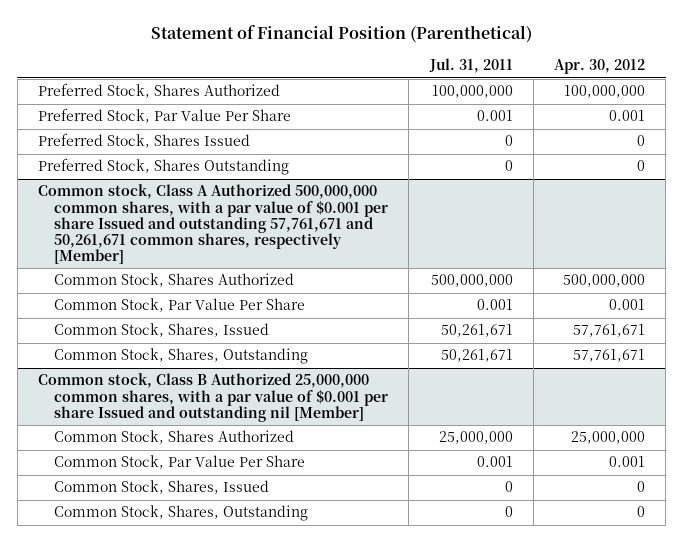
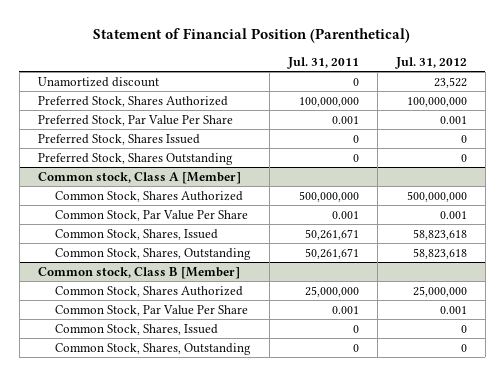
- | Jul. 31, 2011 | Apr. 30, 2012
+ | Jul. 31, 2011 | Jul. 31, 2012
+ Unamortized discount | 0 | 23,522
- Common stock, Class A Authorized 500,000,000 common shares, with a par value of $0.001 per share Issued and outstanding 57,761,671 and 50,261,671 common shares, respectively [Member]
+ Common stock, Class A [Member]
- Common stock, Class B Authorized 25,000,000 common shares, with a par value of $0.001 per share Issued and outstanding nil [Member]
+ Common stock, Class B [Member]

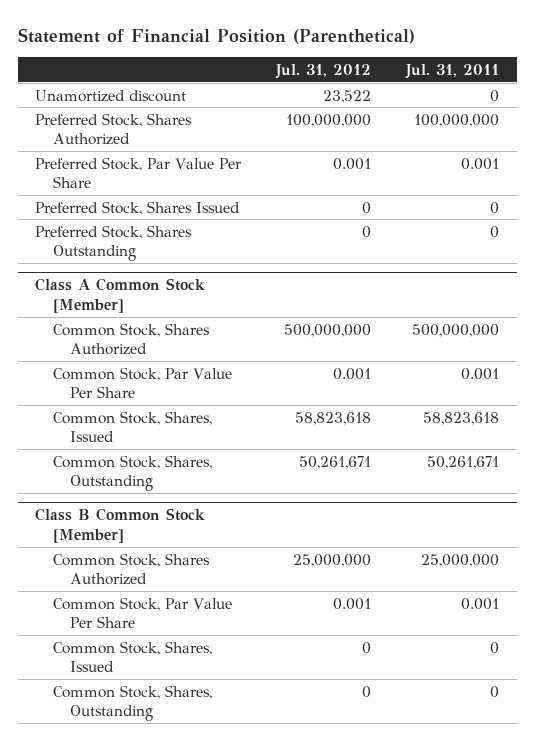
- | Jul. 31, 2011 | Jul. 31, 2012
+ | Jul. 31, 2012 | Jul. 31, 2011
- Common stock, Class A [Member]
+ Class A Common Stock [Member]
- Common Stock, Shares, Issued | 50,261,671 | 58,823,618
- Common Stock, Shares, Outstanding | 50,261,671 | 58,823,618
- Common stock, Class B [Member]
+ Common Stock, Shares, Issued | 58,823,618 | 58,823,618
+ Common Stock, Shares, Outstanding | 50,261,671 | 50,261,671
+ Class B Common Stock [Member]

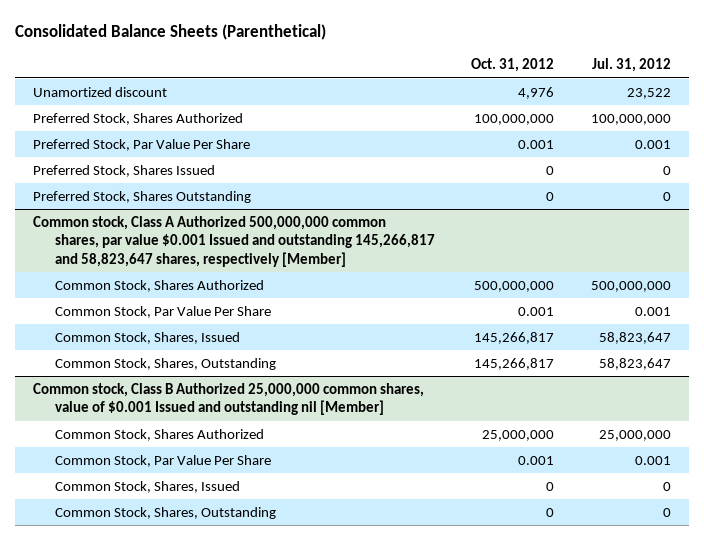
- Statement of Financial Position (Parenthetical)
+ Consolidated Balance Sheets (Parenthetical)
- | Jul. 31, 2012 | Jul. 31, 2011
+ | Oct. 31, 2012 | Jul. 31, 2012
- Class A Common Stock [Member]
+ Common stock, Class A Authorized 500,000,000 common shares, par value $0.001 Issued and outstanding 145,266,817 and 58,823,647 shares, respectively [Member]
- Common Stock, Shares, Issued | 58,823,618 | 58,823,618
- Common Stock, Shares, Outstanding | 50,261,671 | 50,261,671
- Class B Common Stock [Member]
+ Common Stock, Shares, Issued | 145,266,817 | 58,823,647
+ Common Stock, Shares, Outstanding | 145,266,817 | 58,823,647
+ Common stock, Class B Authorized 25,000,000 common shares, value of $0.001 Issued and outstanding nil [Member]

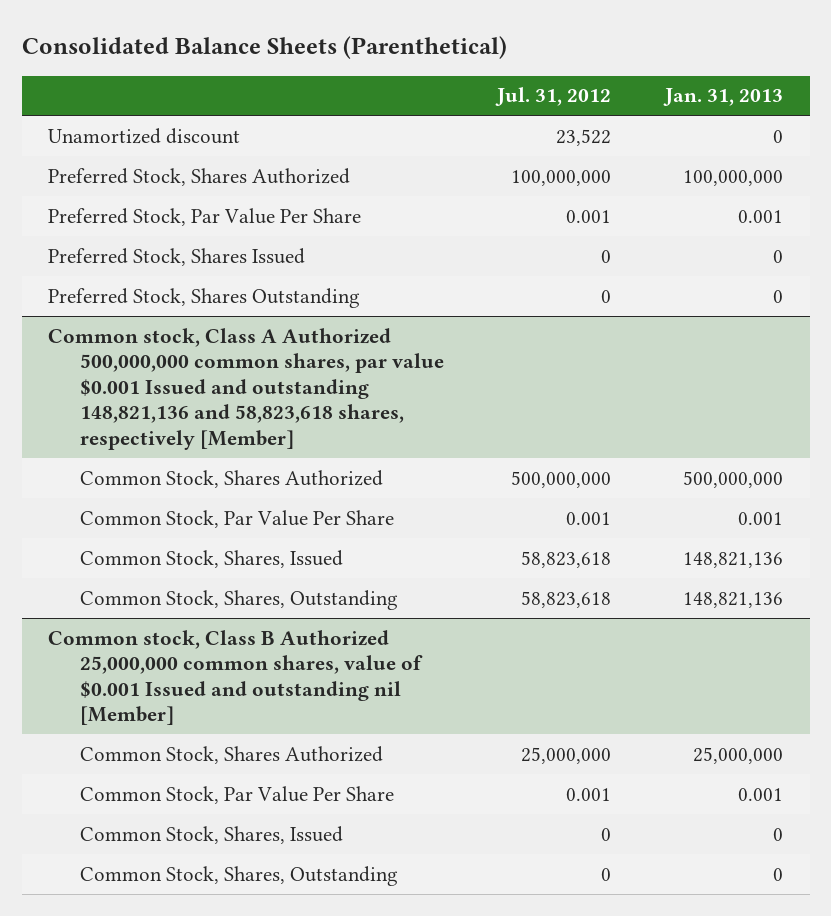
- | Oct. 31, 2012 | Jul. 31, 2012
+ | Jul. 31, 2012 | Jan. 31, 2013
- Common stock, Class A Authorized 500,000,000 common shares, par value $0.001 Issued and outstanding 145,266,817 and 58,823,647 shares, respectively [Member]
+ Common stock, Class A Authorized 500,000,000 common shares, par value $0.001 Issued and outstanding 148,821,136 and 58,823,618 shares, respectively [Member]
- Common Stock, Shares, Issued | 145,266,817 | 58,823,647
- Common Stock, Shares, Outstanding | 145,266,817 | 58,823,647
+ Common Stock, Shares, Issued | 58,823,618 | 148,821,136
+ Common Stock, Shares, Outstanding | 58,823,618 | 148,821,136

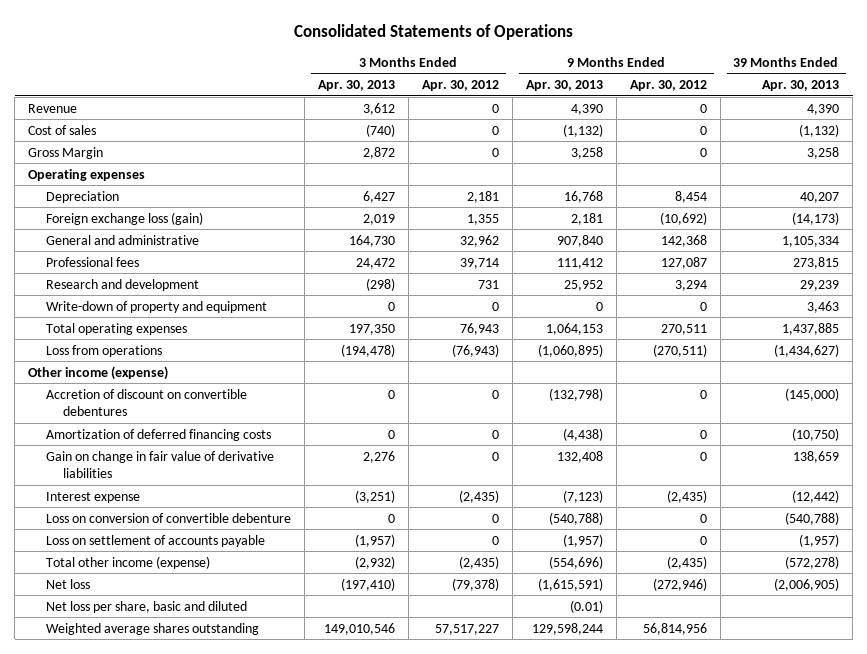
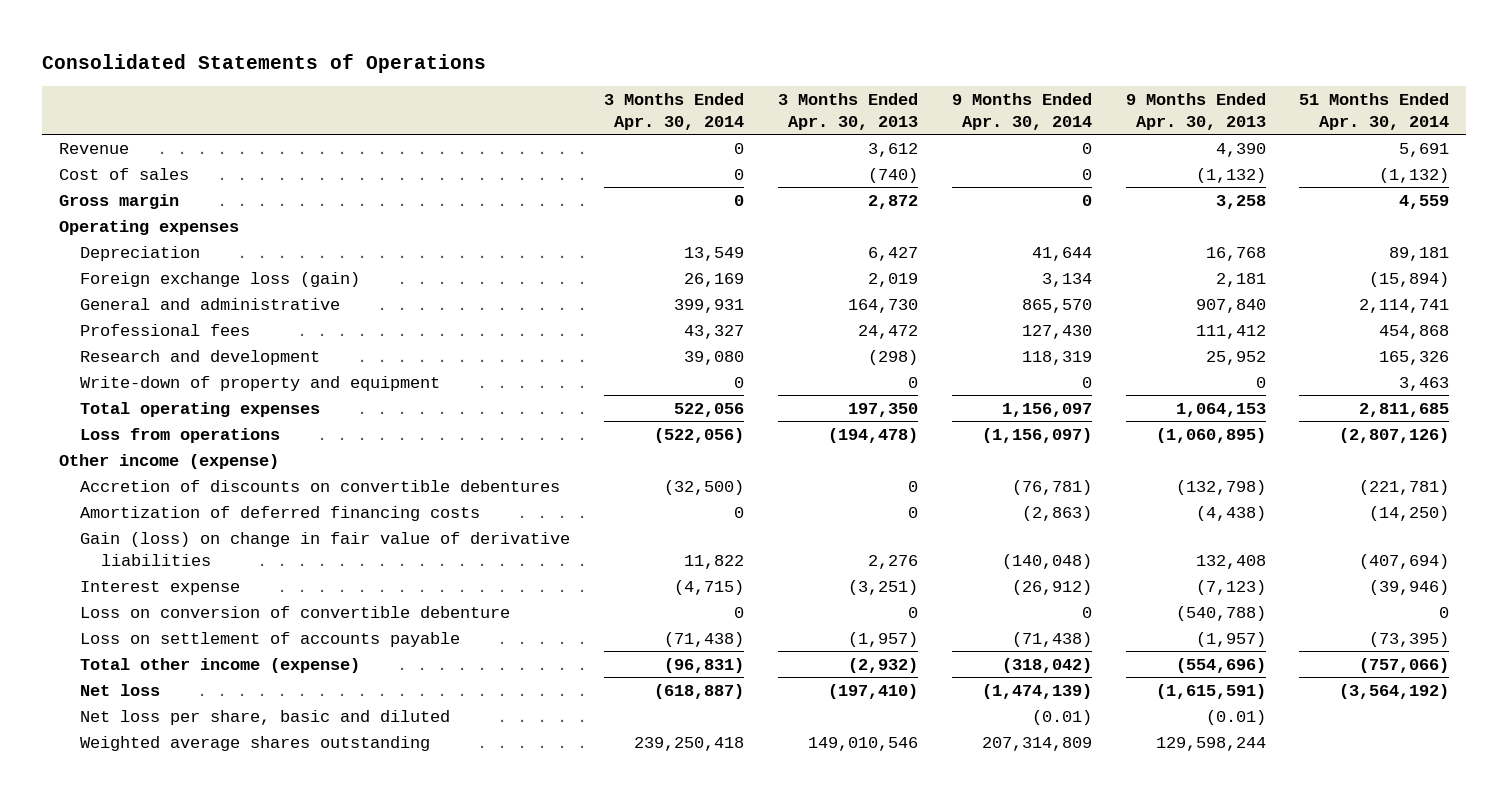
- | 3 Months Ended Apr. 30, 2013 | 3 Months Ended Apr. 30, 2012 | 9 Months Ended Apr. 30, 2013 | 9 Months Ended Apr. 30, 2012 | 39 Months Ended Apr. 30, 2013
+ | 3 Months Ended Apr. 30, 2014 | 3 Months Ended Apr. 30, 2013 | 9 Months Ended Apr. 30, 2014 | 9 Months Ended Apr. 30, 2013 | 51 Months Ended Apr. 30, 2014
- Gross Margin | 2,872 | 0 | 3,258 | 0 | 3,258
+ Gross margin | 0 | 2,872 | 0 | 3,258 | 4,559
- Accretion of discount on convertible debentures | 0 | 0 | (132,798) | 0 | (145,000)
+ Accretion of discounts on convertible debentures | (32,500) | 0 | (76,781) | (132,798) | (221,781)
- Gain on change in fair value of derivative liabilities | 2,276 | 0 | 132,408 | 0 | 138,659
+ Gain (loss) on change in fair value of derivative liabilities | 11,822 | 2,276 | (140,048) | 132,408 | (407,694)

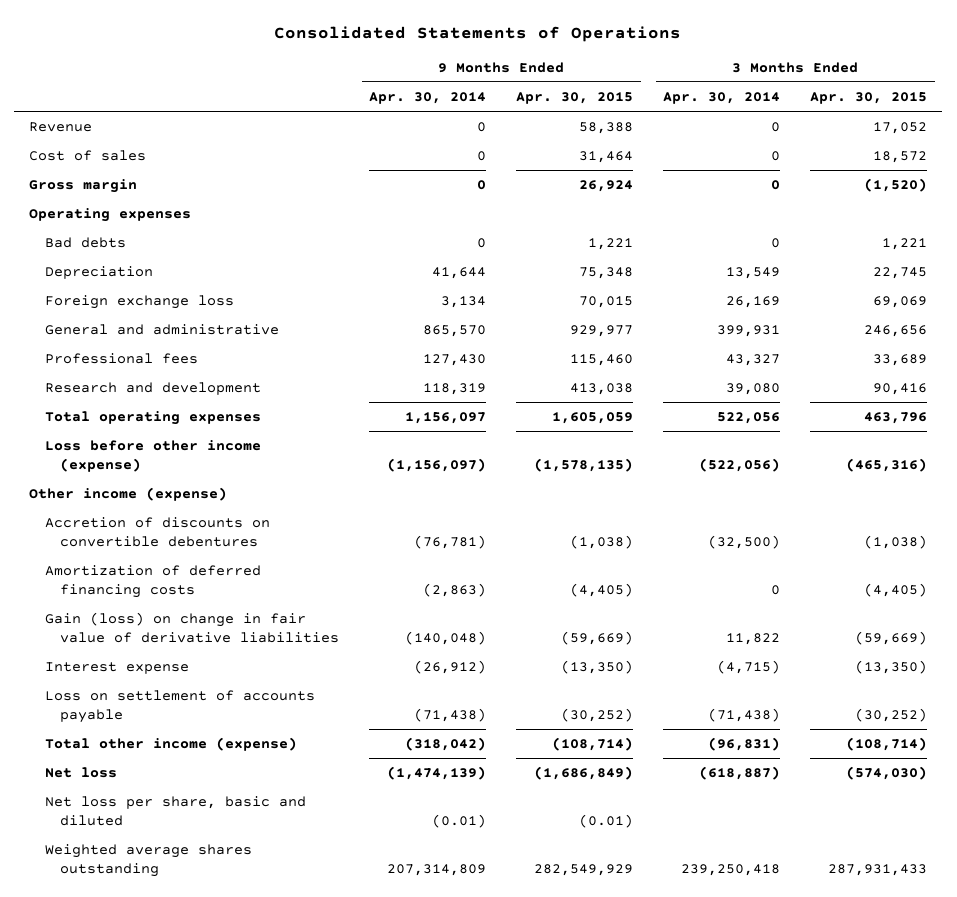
- | 3 Months Ended Apr. 30, 2014 | 3 Months Ended Apr. 30, 2013 | 9 Months Ended Apr. 30, 2014 | 9 Months Ended Apr. 30, 2013 | 51 Months Ended Apr. 30, 2014
+ | 9 Months Ended Apr. 30, 2014 | 9 Months Ended Apr. 30, 2015 | 3 Months Ended Apr. 30, 2014 | 3 Months Ended Apr. 30, 2015
+ Bad debts | 0 | 1,221 | 0 | 1,221
- Foreign exchange loss (gain) | 26,169 | 2,019 | 3,134 | 2,181 | (15,894)
+ Foreign exchange loss | 3,134 | 70,015 | 26,169 | 69,069
- Write-down of property and equipment | 0 | 0 | 0 | 0 | 3,463
- Loss from operations | (522,056) | (194,478) | (1,156,097) | (1,060,895) | (2,807,126)
+ Loss before other income (expense) | (1,156,097) | (1,578,135) | (522,056) | (465,316)
- Loss on conversion of convertible debenture | 0 | 0 | 0 | (540,788) | 0

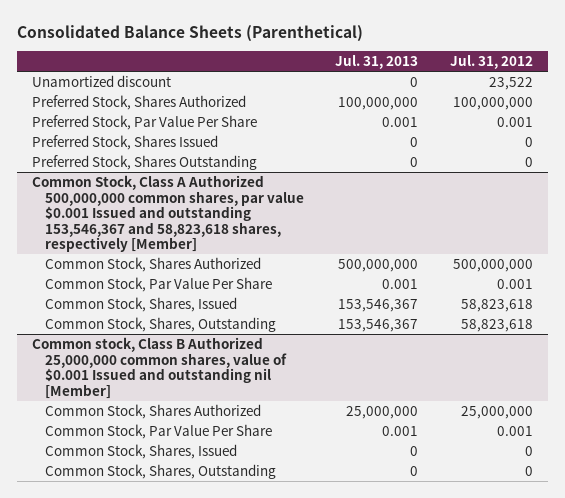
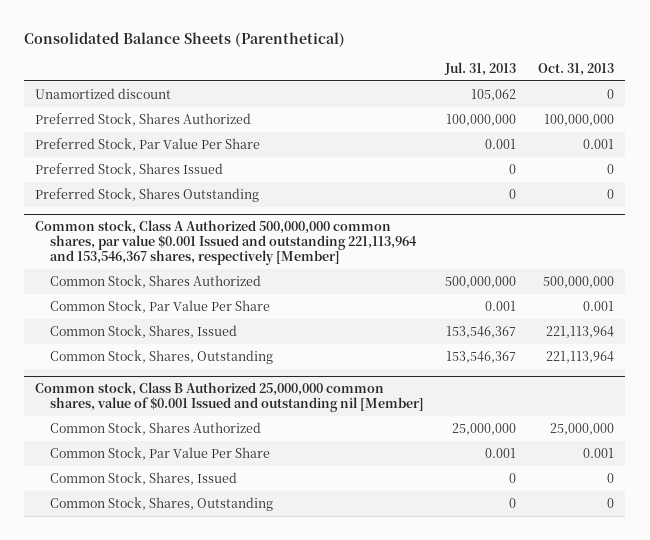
- | Jul. 31, 2013 | Jul. 31, 2012
+ | Jul. 31, 2013 | Oct. 31, 2013
- Unamortized discount | 0 | 23,522
+ Unamortized discount | 105,062 | 0
- Common Stock, Class A Authorized 500,000,000 common shares, par value $0.001 Issued and outstanding 153,546,367 and 58,823,618 shares, respectively [Member]
+ Common stock, Class A Authorized 500,000,000 common shares, par value $0.001 Issued and outstanding 221,113,964 and 153,546,367 shares, respectively [Member]

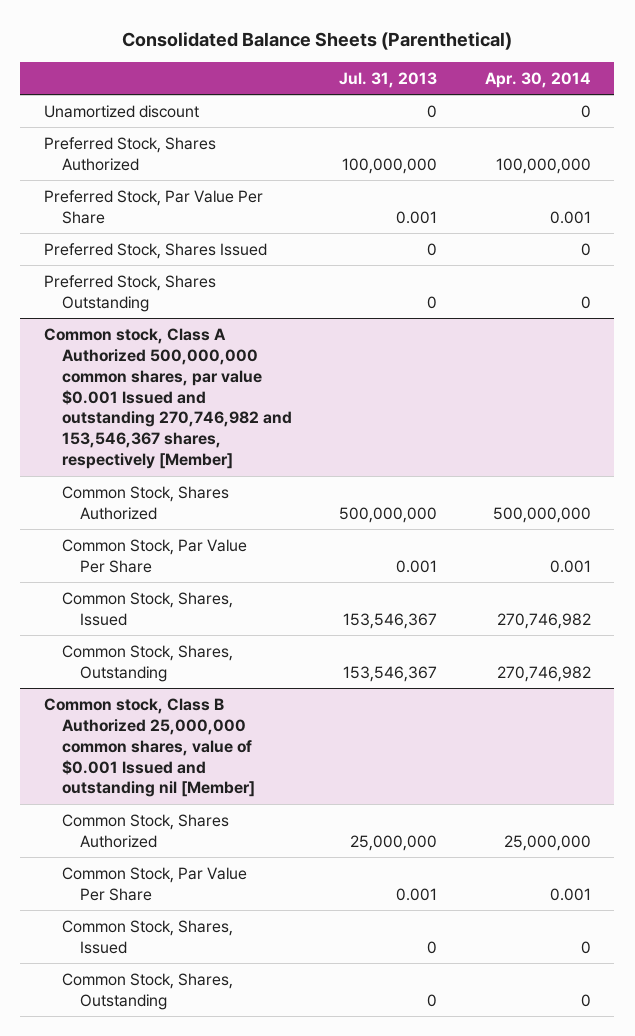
- | Jul. 31, 2013 | Oct. 31, 2013
+ | Jul. 31, 2013 | Apr. 30, 2014
- Unamortized discount | 105,062 | 0
+ Unamortized discount | 0 | 0
- Common stock, Class A Authorized 500,000,000 common shares, par value $0.001 Issued and outstanding 221,113,964 and 153,546,367 shares, respectively [Member]
+ Common stock, Class A Authorized 500,000,000 common shares, par value $0.001 Issued and outstanding 270,746,982 and 153,546,367 shares, respectively [Member]

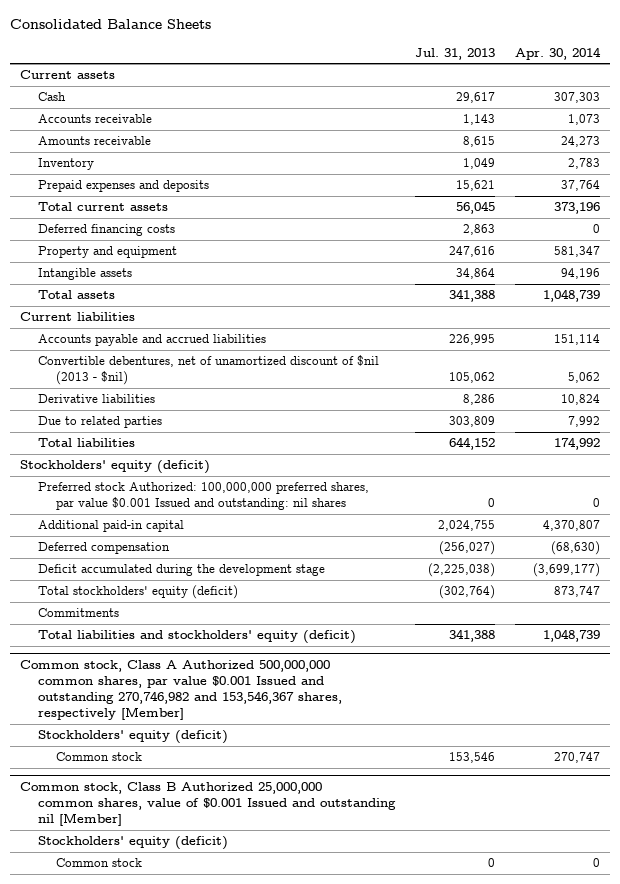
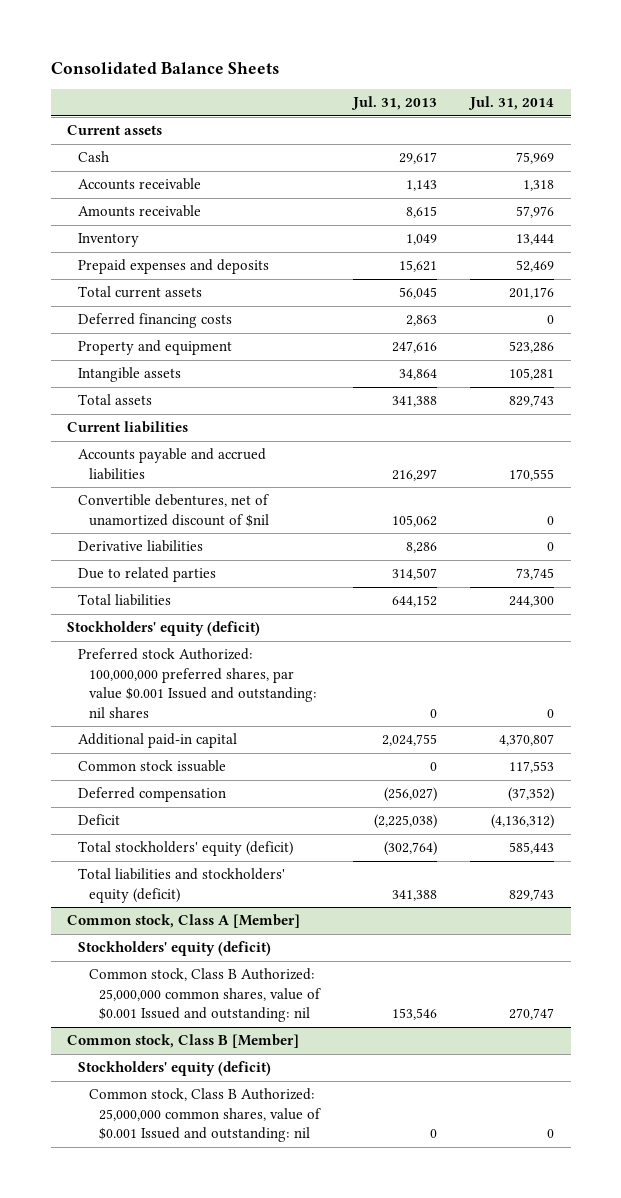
- | Jul. 31, 2013 | Apr. 30, 2014
+ | Jul. 31, 2013 | Jul. 31, 2014
- Accounts payable and accrued liabilities | 226,995 | 151,114
- Convertible debentures, net of unamortized discount of $nil (2013 - $nil) | 105,062 | 5,062
+ Accounts payable and accrued liabilities | 216,297 | 170,555
+ Convertible debentures, net of unamortized discount of $nil | 105,062 | 0
- Due to related parties | 303,809 | 7,992
+ Due to related parties | 314,507 | 73,745
+ Common stock issuable | 0 | 117,553
- Deficit accumulated during the development stage | (2,225,038) | (3,699,177)
+ Deficit | (2,225,038) | (4,136,312)
- Commitments
- Common stock, Class A Authorized 500,000,000 common shares, par value $0.001 Issued and outstanding 270,746,982 and 153,546,367 shares, respectively [Member]
+ Common stock, Class A [Member]
- Common stock | 153,546 | 270,747
- Common stock, Class B Authorized 25,000,000 common shares, value of $0.001 Issued and outstanding nil [Member]
+ Common stock, Class B Authorized: 25,000,000 common shares, value of $0.001 Issued and outstanding: nil | 153,546 | 270,747
+ Common stock, Class B [Member]
- Common stock | 0 | 0
+ Common stock, Class B Authorized: 25,000,000 common shares, value of $0.001 Issued and outstanding: nil | 0 | 0

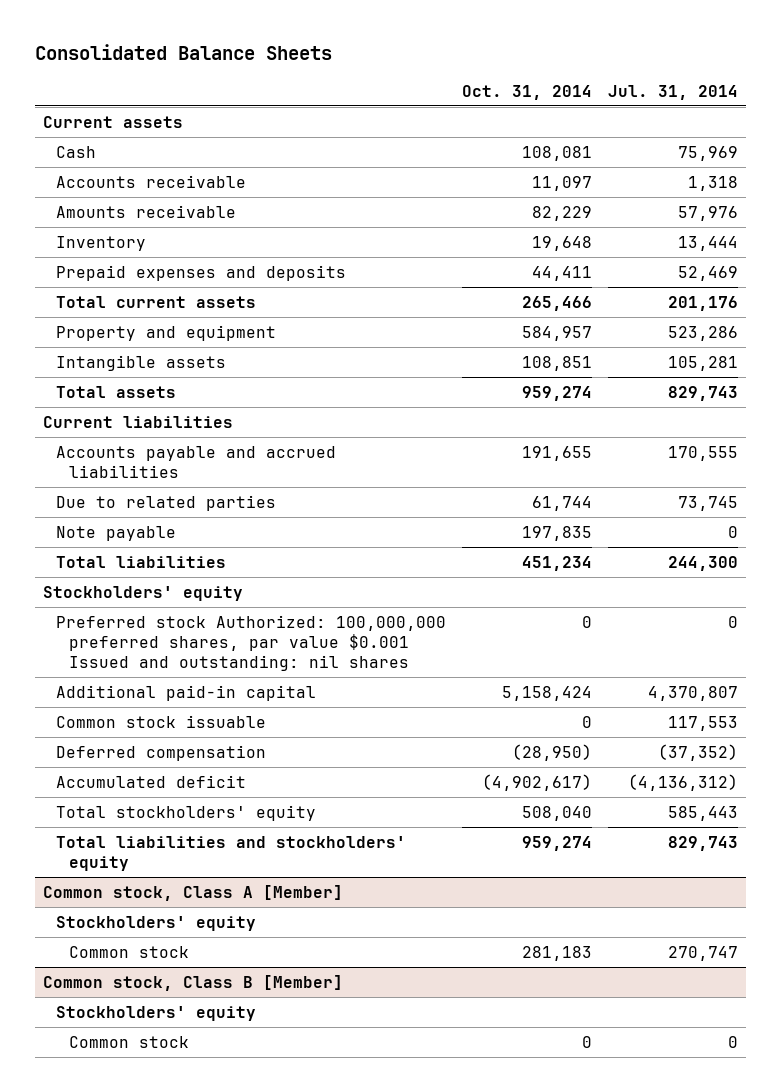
- | Jul. 31, 2013 | Jul. 31, 2014
+ | Oct. 31, 2014 | Jul. 31, 2014
- Deferred financing costs | 2,863 | 0
- Convertible debentures, net of unamortized discount of $nil | 105,062 | 0
- Derivative liabilities | 8,286 | 0
+ Note payable | 197,835 | 0
- Stockholders' equity (deficit)
+ Stockholders' equity
- Deficit | (2,225,038) | (4,136,312)
- Total stockholders' equity (deficit) | (302,764) | 585,443
- Total liabilities and stockholders' equity (deficit) | 341,388 | 829,743
+ Accumulated deficit | (4,902,617) | (4,136,312)
+ Total stockholders' equity | 508,040 | 585,443
+ Total liabilities and stockholders' equity | 959,274 | 829,743
@ Common stock, Class A [Member]
- Stockholders' equity (deficit)
- Common stock, Class B Authorized: 25,000,000 common shares, value of $0.001 Issued and outstanding: nil | 153,546 | 270,747
+ Stockholders' equity
+ Common stock | 281,183 | 270,747
@ Common stock, Class B [Member]
- Stockholders' equity (deficit)
- Common stock, Class B Authorized: 25,000,000 common shares, value of $0.001 Issued and outstanding: nil | 0 | 0
+ Stockholders' equity
+ Common stock | 0 | 0

